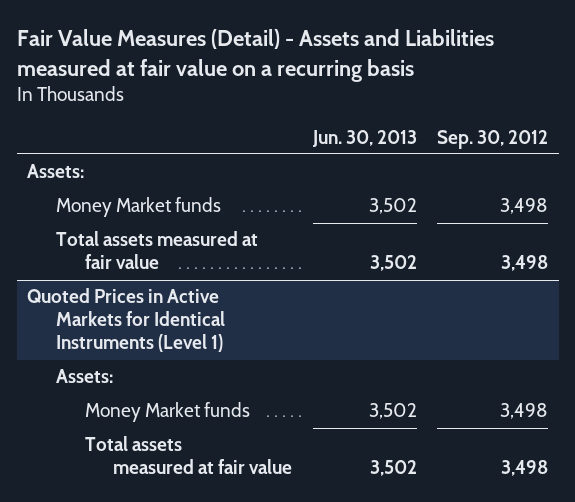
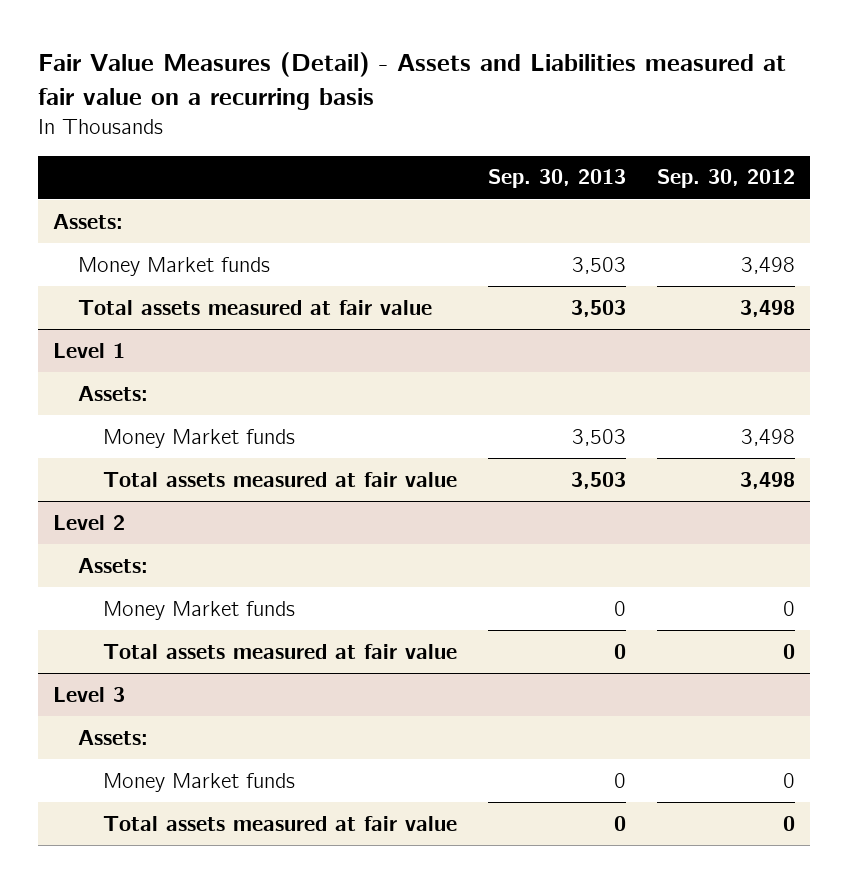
- | Jun. 30, 2013 | Sep. 30, 2012
+ | Sep. 30, 2013 | Sep. 30, 2012
- Quoted Prices in Active Markets for Identical Instruments (Level 1)
+ Level 1
+ Level 2
+ Assets:
+ Money Market funds | 0 | 0
+ Total assets measured at fair value | 0 | 0
+ Level 3
+ Assets:
+ Money Market funds | 0 | 0
+ Total assets measured at fair value | 0 | 0

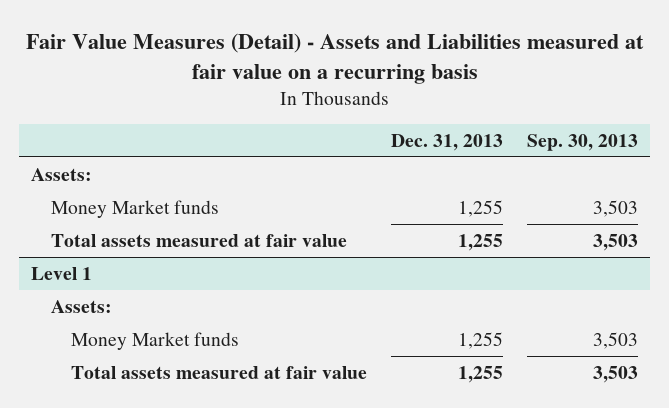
- | Sep. 30, 2013 | Sep. 30, 2012
+ | Dec. 31, 2013 | Sep. 30, 2013
- Level 2
- Assets:
- Money Market funds | 0 | 0
- Total assets measured at fair value | 0 | 0
- Level 3
- Assets:
- Money Market funds | 0 | 0
- Total assets measured at fair value | 0 | 0

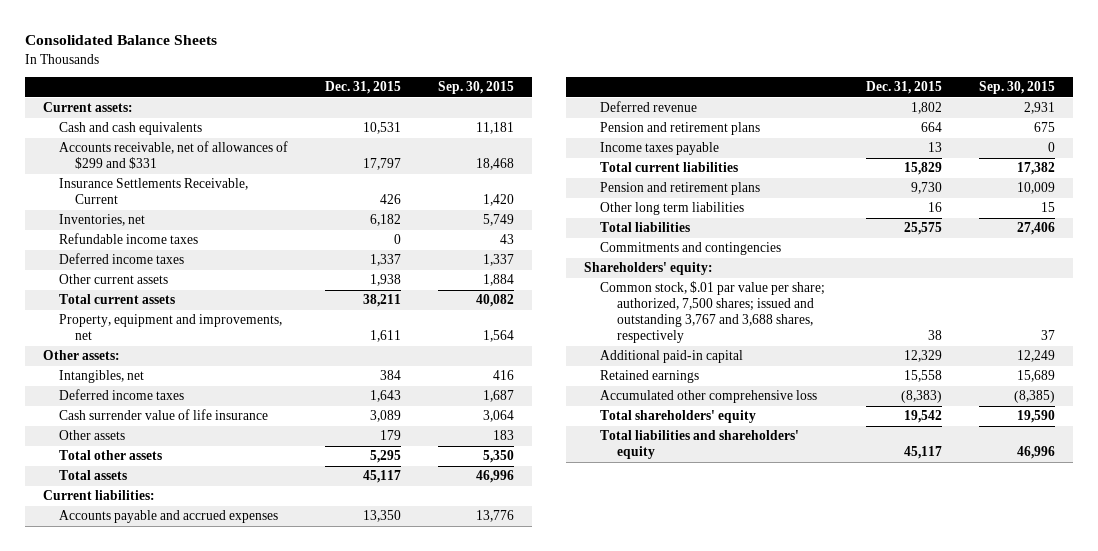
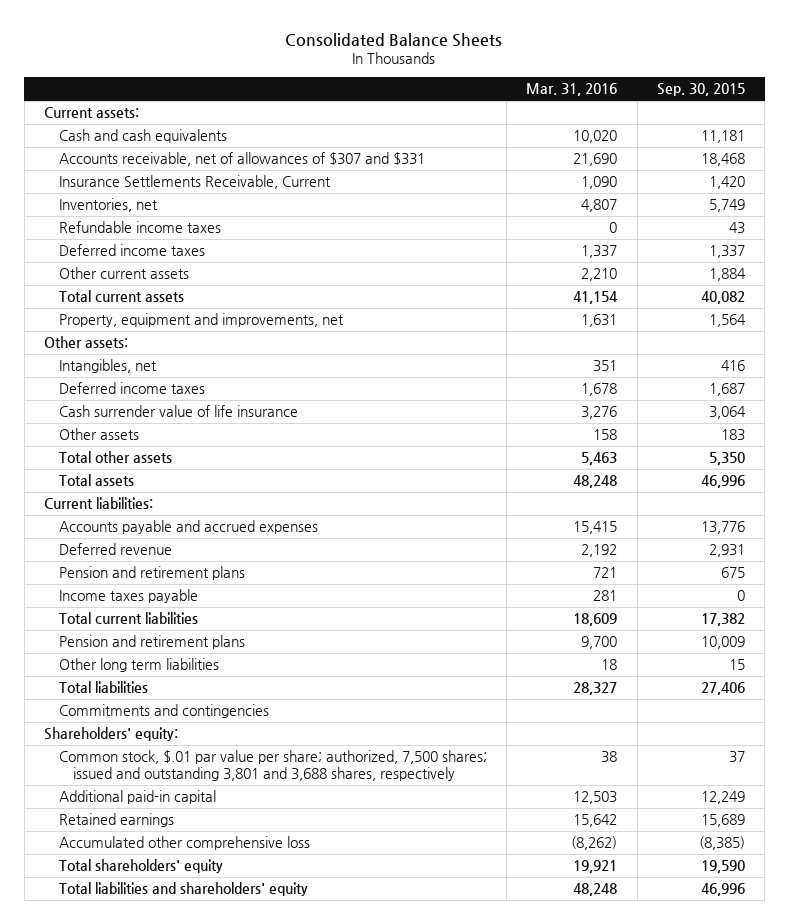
- | Dec. 31, 2015 | Sep. 30, 2015
+ | Mar. 31, 2016 | Sep. 30, 2015
- Accounts receivable, net of allowances of $299 and $331 | 17,797 | 18,468
+ Accounts receivable, net of allowances of $307 and $331 | 21,690 | 18,468
- Common stock, $.01 par value per share; authorized, 7,500 shares; issued and outstanding 3,767 and 3,688 shares, respectively | 38 | 37
+ Common stock, $.01 par value per share; authorized, 7,500 shares; issued and outstanding 3,801 and 3,688 shares, respectively | 38 | 37

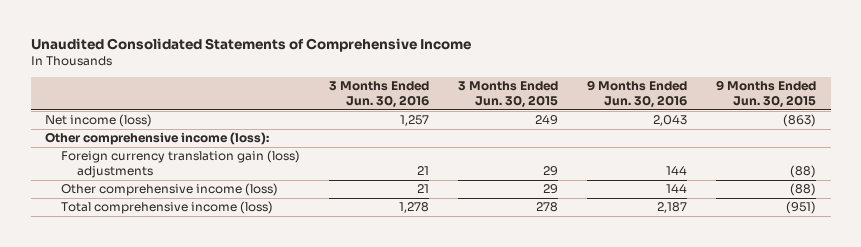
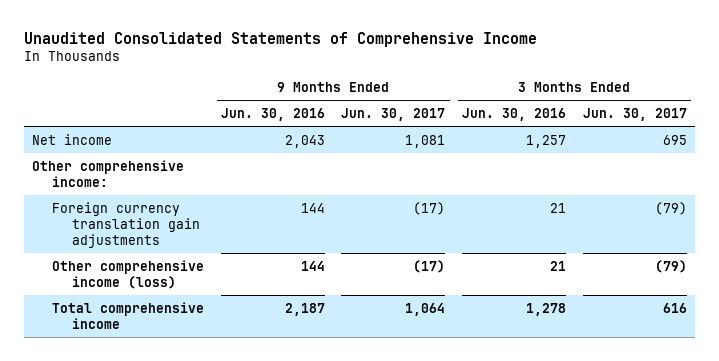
- | 3 Months Ended Jun. 30, 2016 | 3 Months Ended Jun. 30, 2015 | 9 Months Ended Jun. 30, 2016 | 9 Months Ended Jun. 30, 2015
+ | 9 Months Ended Jun. 30, 2016 | 9 Months Ended Jun. 30, 2017 | 3 Months Ended Jun. 30, 2016 | 3 Months Ended Jun. 30, 2017
- Net income (loss) | 1,257 | 249 | 2,043 | (863)
- Other comprehensive income (loss):
- Foreign currency translation gain (loss) adjustments | 21 | 29 | 144 | (88)
+ Net income | 2,043 | 1,081 | 1,257 | 695
+ Other comprehensive income:
+ Foreign currency translation gain adjustments | 144 | (17) | 21 | (79)
- Total comprehensive income (loss) | 1,278 | 278 | 2,187 | (951)
+ Total comprehensive income | 2,187 | 1,064 | 1,278 | 616

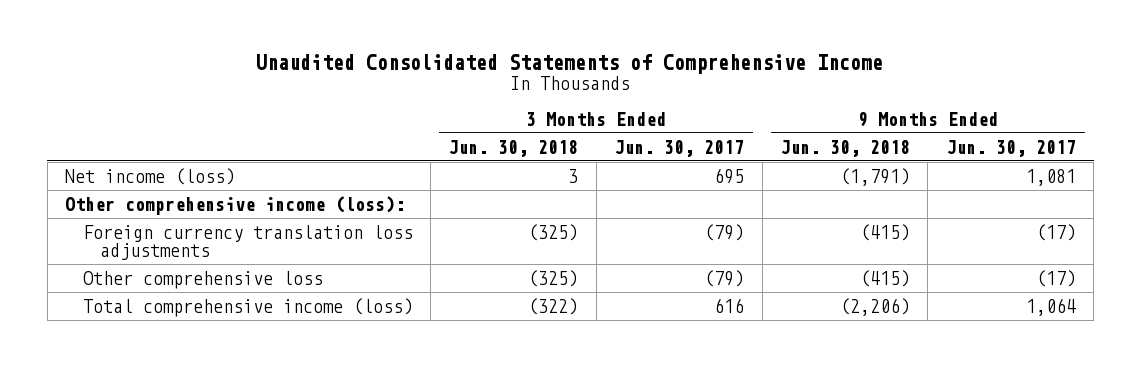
- | 9 Months Ended Jun. 30, 2016 | 9 Months Ended Jun. 30, 2017 | 3 Months Ended Jun. 30, 2016 | 3 Months Ended Jun. 30, 2017
+ | 3 Months Ended Jun. 30, 2018 | 3 Months Ended Jun. 30, 2017 | 9 Months Ended Jun. 30, 2018 | 9 Months Ended Jun. 30, 2017
- Net income | 2,043 | 1,081 | 1,257 | 695
- Other comprehensive income:
- Foreign currency translation gain adjustments | 144 | (17) | 21 | (79)
- Other comprehensive income (loss) | 144 | (17) | 21 | (79)
- Total comprehensive income | 2,187 | 1,064 | 1,278 | 616
+ Net income (loss) | 3 | 695 | (1,791) | 1,081
+ Other comprehensive income (loss):
+ Foreign currency translation loss adjustments | (325) | (79) | (415) | (17)
+ Other comprehensive loss | (325) | (79) | (415) | (17)
+ Total comprehensive income (loss) | (322) | 616 | (2,206) | 1,064

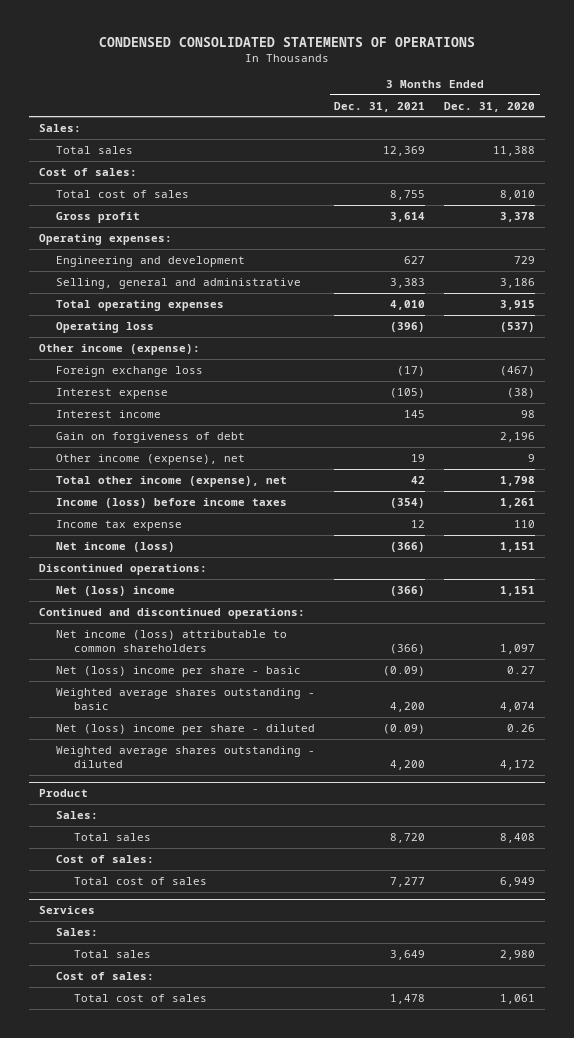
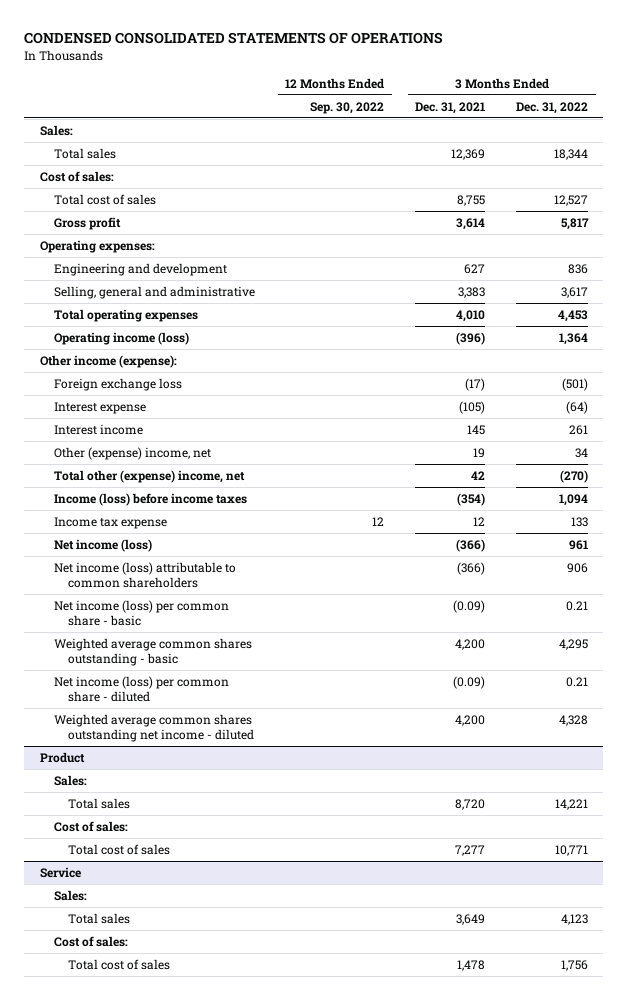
- | 3 Months Ended Dec. 31, 2021 | 3 Months Ended Dec. 31, 2020
+ | 12 Months Ended Sep. 30, 2022 | 3 Months Ended Dec. 31, 2021 | 3 Months Ended Dec. 31, 2022
- Operating loss | (396) | (537)
+ Operating income (loss) | | (396) | 1,364
- Gain on forgiveness of debt | | 2,196
- Other income (expense), net | 19 | 9
- Total other income (expense), net | 42 | 1,798
+ Other (expense) income, net | | 19 | 34
+ Total other (expense) income, net | | 42 | (270)
- Discontinued operations:
- Net (loss) income | (366) | 1,151
- Continued and discontinued operations:
- Net (loss) income per share - basic | (0.09) | 0.27
- Weighted average shares outstanding - basic | 4,200 | 4,074
- Net (loss) income per share - diluted | (0.09) | 0.26
- Weighted average shares outstanding - diluted | 4,200 | 4,172
+ Net income (loss) per common share - basic | | (0.09) | 0.21
+ Weighted average common shares outstanding - basic | | 4,200 | 4,295
+ Net income (loss) per common share - diluted | | (0.09) | 0.21
+ Weighted average common shares outstanding net income - diluted | | 4,200 | 4,328
- Services
+ Service

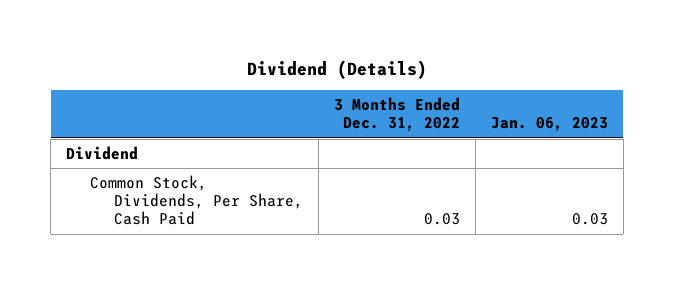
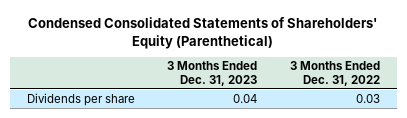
- Dividend (Details)
+ Condensed Consolidated Statements of Shareholders' Equity (Parenthetical)
- | 3 Months Ended Dec. 31, 2022 | Jan. 06, 2023
+ | 3 Months Ended Dec. 31, 2023 | 3 Months Ended Dec. 31, 2022
- Dividend
- Common Stock, Dividends, Per Share, Cash Paid | 0.03 | 0.03
+ Dividends per share | 0.04 | 0.03

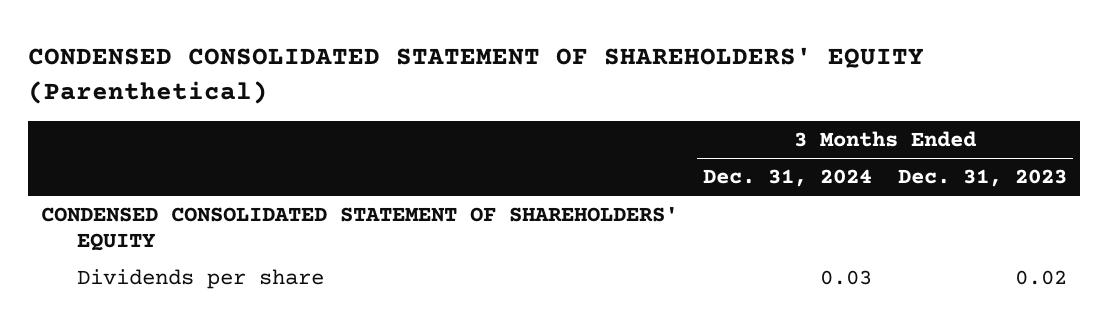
- Condensed Consolidated Statements of Shareholders' Equity (Parenthetical)
+ CONDENSED CONSOLIDATED STATEMENT OF SHAREHOLDERS' EQUITY (Parenthetical)
- | 3 Months Ended Dec. 31, 2023 | 3 Months Ended Dec. 31, 2022
+ | 3 Months Ended Dec. 31, 2024 | 3 Months Ended Dec. 31, 2023
- Dividends per share | 0.04 | 0.03
+ CONDENSED CONSOLIDATED STATEMENT OF SHAREHOLDERS' EQUITY
+ Dividends per share | 0.03 | 0.02

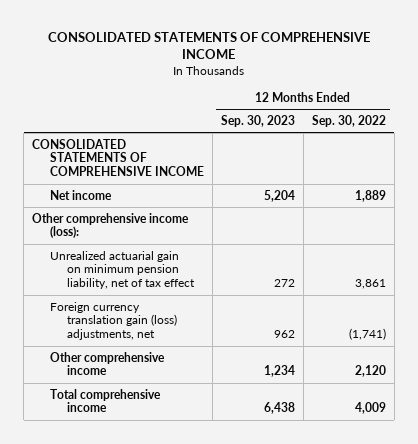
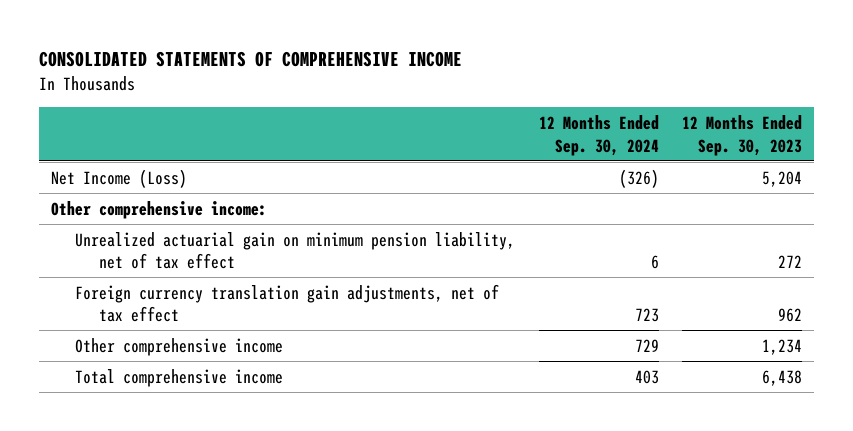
- | 12 Months Ended Sep. 30, 2023 | 12 Months Ended Sep. 30, 2022
+ | 12 Months Ended Sep. 30, 2024 | 12 Months Ended Sep. 30, 2023
- CONSOLIDATED STATEMENTS OF COMPREHENSIVE INCOME
- Net income | 5,204 | 1,889
- Other comprehensive income (loss):
+ Net Income (Loss) | (326) | 5,204
+ Other comprehensive income:
- Foreign currency translation gain (loss) adjustments, net | 962 | (1,741)
+ Foreign currency translation gain adjustments, net of tax effect | 723 | 962

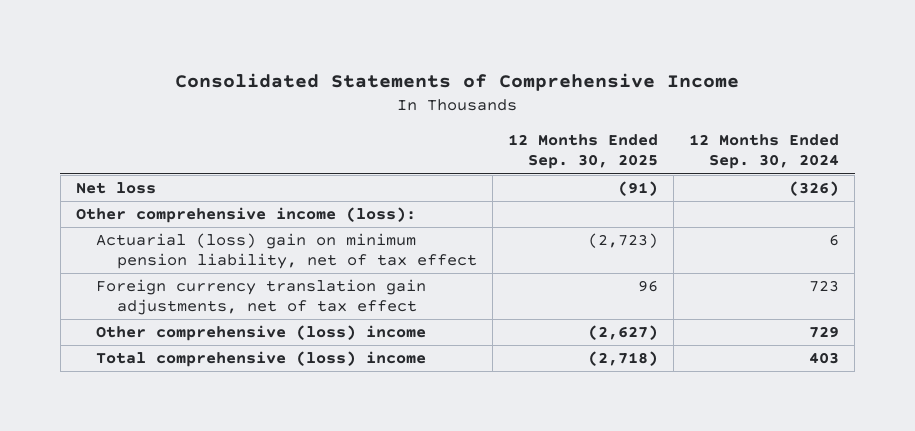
- CONSOLIDATED STATEMENTS OF COMPREHENSIVE INCOME
+ Consolidated Statements of Comprehensive Income
- | 12 Months Ended Sep. 30, 2024 | 12 Months Ended Sep. 30, 2023
+ | 12 Months Ended Sep. 30, 2025 | 12 Months Ended Sep. 30, 2024
- Net Income (Loss) | (326) | 5,204
- Other comprehensive income:
- Unrealized actuarial gain on minimum pension liability, net of tax effect | 6 | 272
+ Net loss | (91) | (326)
+ Other comprehensive income (loss):
+ Actuarial (loss) gain on minimum pension liability, net of tax effect | (2,723) | 6
- Other comprehensive income | 729 | 1,234
- Total comprehensive income | 403 | 6,438
+ Other comprehensive (loss) income | (2,627) | 729
+ Total comprehensive (loss) income | (2,718) | 403

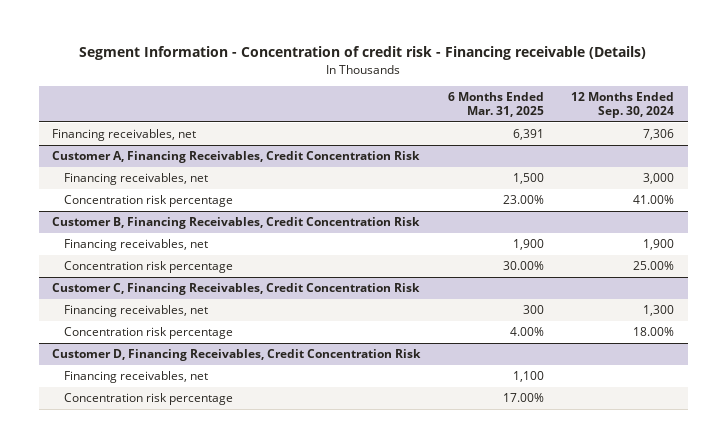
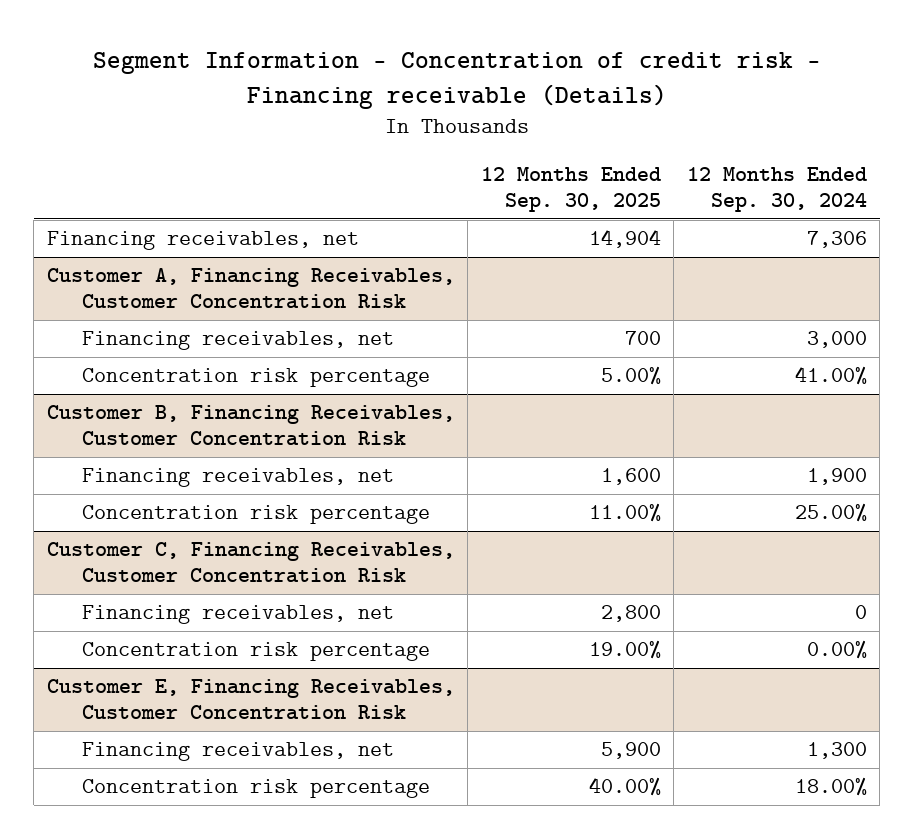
- | 6 Months Ended Mar. 31, 2025 | 12 Months Ended Sep. 30, 2024
+ | 12 Months Ended Sep. 30, 2025 | 12 Months Ended Sep. 30, 2024
- Customer A, Financing Receivables, Credit Concentration Risk
+ Customer A, Financing Receivables, Customer Concentration Risk
- Customer B, Financing Receivables, Credit Concentration Risk
+ Customer B, Financing Receivables, Customer Concentration Risk
- Customer C, Financing Receivables, Credit Concentration Risk
+ Customer C, Financing Receivables, Customer Concentration Risk
+ Financing receivables, net | 2,800 | 0
+ Concentration risk percentage | 19.00% | 0.00%
+ Customer E, Financing Receivables, Customer Concentration Risk
- Customer D, Financing Receivables, Credit Concentration Risk
- Financing receivables, net | 1,100 |
- Concentration risk percentage | 17.00% |

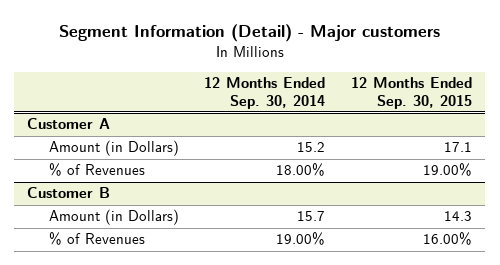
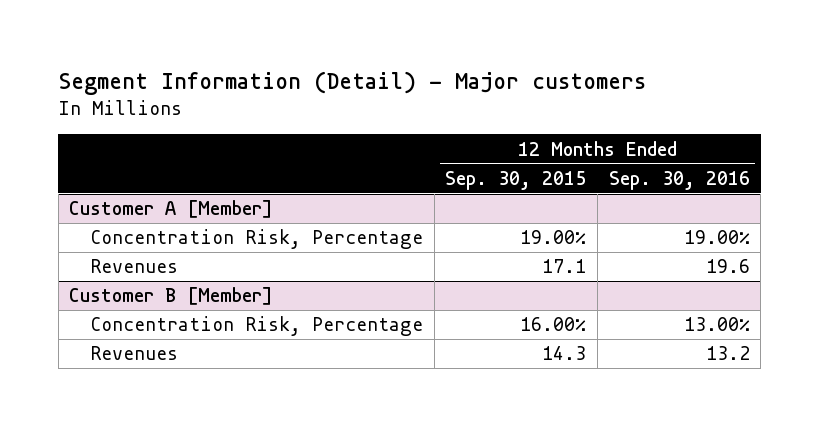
- | 12 Months Ended Sep. 30, 2014 | 12 Months Ended Sep. 30, 2015
+ | 12 Months Ended Sep. 30, 2015 | 12 Months Ended Sep. 30, 2016
- Customer A
- Amount (in Dollars) | 15.2 | 17.1
- % of Revenues | 18.00% | 19.00%
- Customer B
- Amount (in Dollars) | 15.7 | 14.3
- % of Revenues | 19.00% | 16.00%
+ Customer A [Member]
+ Concentration Risk, Percentage | 19.00% | 19.00%
+ Revenues | 17.1 | 19.6
+ Customer B [Member]
+ Concentration Risk, Percentage | 16.00% | 13.00%
+ Revenues | 14.3 | 13.2

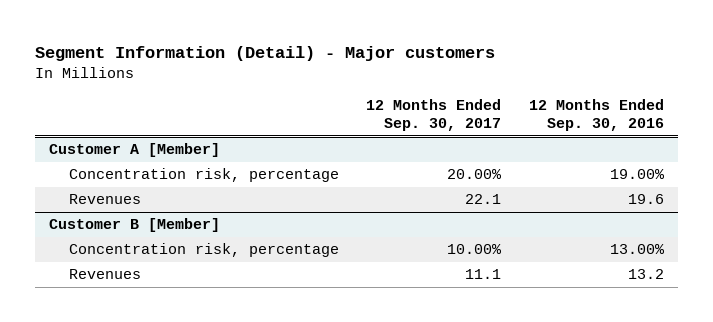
- | 12 Months Ended Sep. 30, 2015 | 12 Months Ended Sep. 30, 2016
+ | 12 Months Ended Sep. 30, 2017 | 12 Months Ended Sep. 30, 2016
@ Customer A [Member]
- Concentration Risk, Percentage | 19.00% | 19.00%
+ Concentration risk, percentage | 20.00% | 19.00%
@ Customer B [Member]
- Concentration Risk, Percentage | 16.00% | 13.00%
+ Concentration risk, percentage | 10.00% | 13.00%

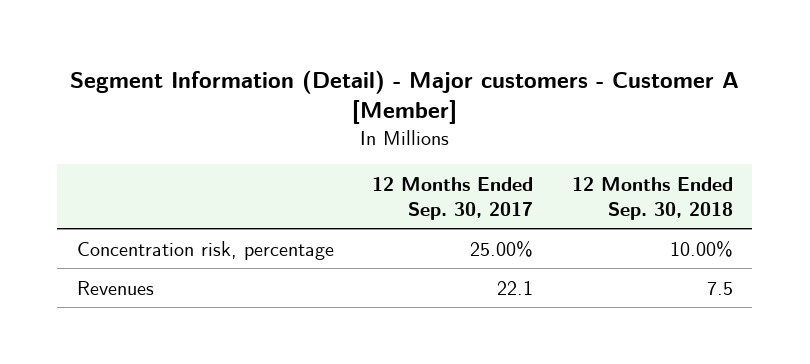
- Segment Information (Detail) - Major customers
+ Segment Information (Detail) - Major customers - Customer A [Member]
- | 12 Months Ended Sep. 30, 2017 | 12 Months Ended Sep. 30, 2016
+ | 12 Months Ended Sep. 30, 2017 | 12 Months Ended Sep. 30, 2018
- Customer A [Member]
- Concentration risk, percentage | 20.00% | 19.00%
+ Concentration risk, percentage | 25.00% | 10.00%
- Customer B [Member]
- Concentration risk, percentage | 10.00% | 13.00%
- Revenues | 11.1 | 13.2

